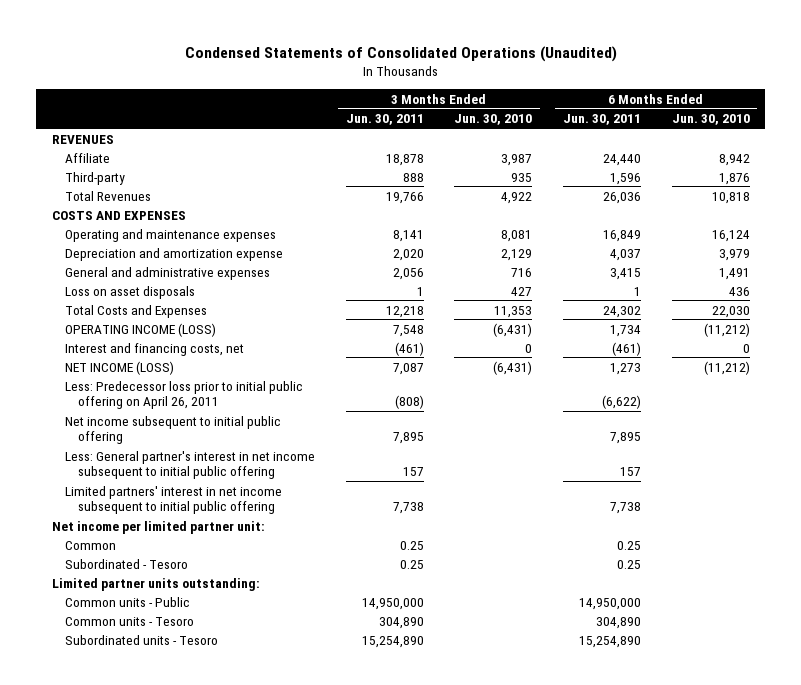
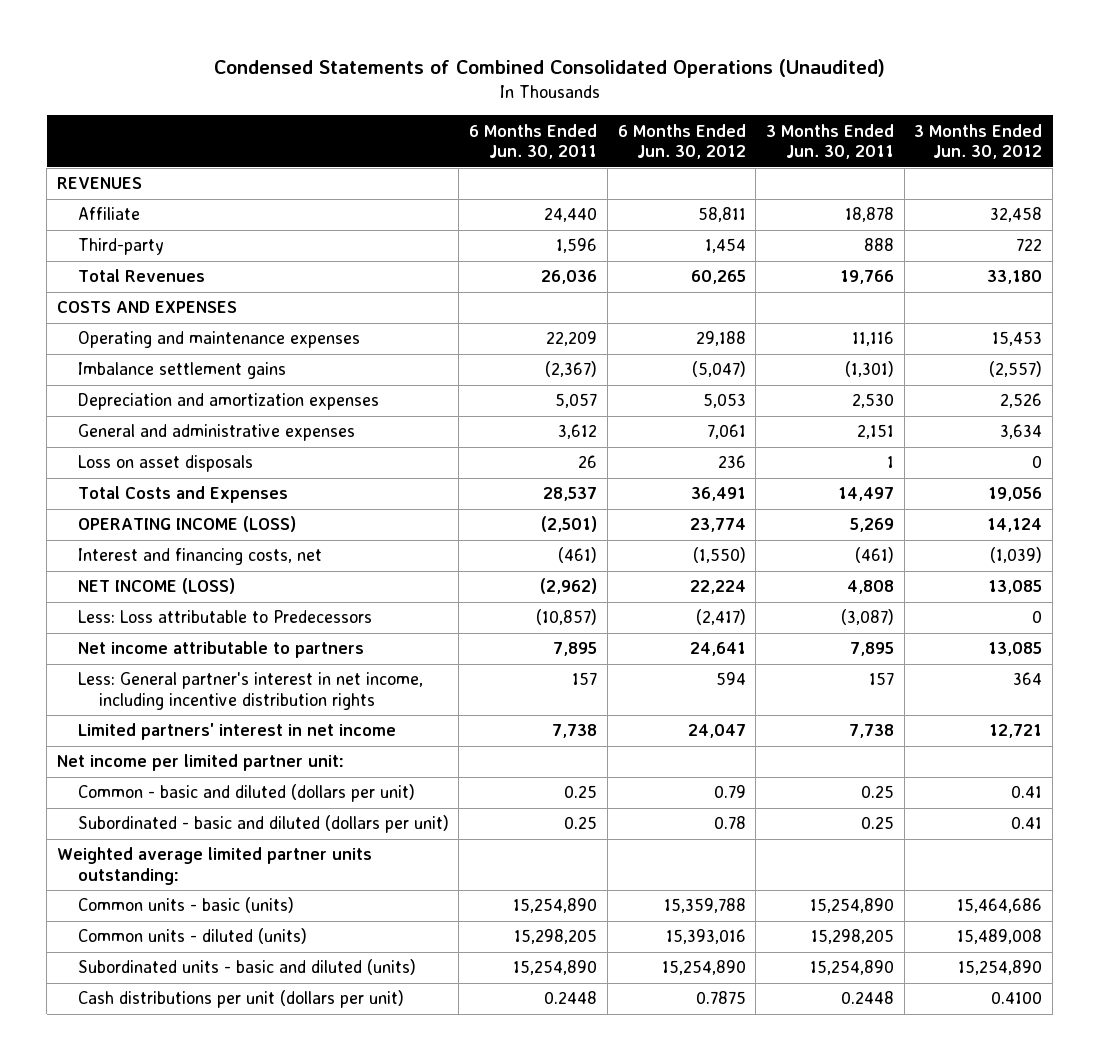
- Condensed Statements of Consolidated Operations (Unaudited)
+ Condensed Statements of Combined Consolidated Operations (Unaudited)
- | 3 Months Ended Jun. 30, 2011 | 3 Months Ended Jun. 30, 2010 | 6 Months Ended Jun. 30, 2011 | 6 Months Ended Jun. 30, 2010
+ | 6 Months Ended Jun. 30, 2011 | 6 Months Ended Jun. 30, 2012 | 3 Months Ended Jun. 30, 2011 | 3 Months Ended Jun. 30, 2012
- Operating and maintenance expenses | 8,141 | 8,081 | 16,849 | 16,124
- Depreciation and amortization expense | 2,020 | 2,129 | 4,037 | 3,979
- General and administrative expenses | 2,056 | 716 | 3,415 | 1,491
- Loss on asset disposals | 1 | 427 | 1 | 436
- Total Costs and Expenses | 12,218 | 11,353 | 24,302 | 22,030
- OPERATING INCOME (LOSS) | 7,548 | (6,431) | 1,734 | (11,212)
+ Operating and maintenance expenses | 22,209 | 29,188 | 11,116 | 15,453
+ Imbalance settlement gains | (2,367) | (5,047) | (1,301) | (2,557)
+ Depreciation and amortization expenses | 5,057 | 5,053 | 2,530 | 2,526
+ General and administrative expenses | 3,612 | 7,061 | 2,151 | 3,634
+ Loss on asset disposals | 26 | 236 | 1 | 0
+ Total Costs and Expenses | 28,537 | 36,491 | 14,497 | 19,056
+ OPERATING INCOME (LOSS) | (2,501) | 23,774 | 5,269 | 14,124
- NET INCOME (LOSS) | 7,087 | (6,431) | 1,273 | (11,212)
- Less: Predecessor loss prior to initial public offering on April 26, 2011 | (808) | | (6,622) |
- Net income subsequent to initial public offering | 7,895 | | 7,895 |
- Less: General partner's interest in net income subsequent to initial public offering | 157 | | 157 |
- Limited partners' interest in net income subsequent to initial public offering | 7,738 | | 7,738 |
+ NET INCOME (LOSS) | (2,962) | 22,224 | 4,808 | 13,085
+ Less: Loss attributable to Predecessors | (10,857) | (2,417) | (3,087) | 0
+ Net income attributable to partners | 7,895 | 24,641 | 7,895 | 13,085
+ Less: General partner's interest in net income, including incentive distribution rights | 157 | 594 | 157 | 364
+ Limited partners' interest in net income | 7,738 | 24,047 | 7,738 | 12,721
- Common | 0.25 | | 0.25 |
- Subordinated - Tesoro | 0.25 | | 0.25 |
- Limited partner units outstanding:
- Common units - Public | 14,950,000 | | 14,950,000 |
- Common units - Tesoro | 304,890 | | 304,890 |
- Subordinated units - Tesoro | 15,254,890 | | 15,254,890 |
+ Common - basic and diluted (dollars per unit) | 0.25 | 0.79 | 0.25 | 0.41
+ Subordinated - basic and diluted (dollars per unit) | 0.25 | 0.78 | 0.25 | 0.41
+ Weighted average limited partner units outstanding:
+ Common units - basic (units) | 15,254,890 | 15,359,788 | 15,254,890 | 15,464,686
+ Common units - diluted (units) | 15,298,205 | 15,393,016 | 15,298,205 | 15,489,008
+ Subordinated units - basic and diluted (units) | 15,254,890 | 15,254,890 | 15,254,890 | 15,254,890
+ Cash distributions per unit (dollars per unit) | 0.2448 | 0.7875 | 0.2448 | 0.4100

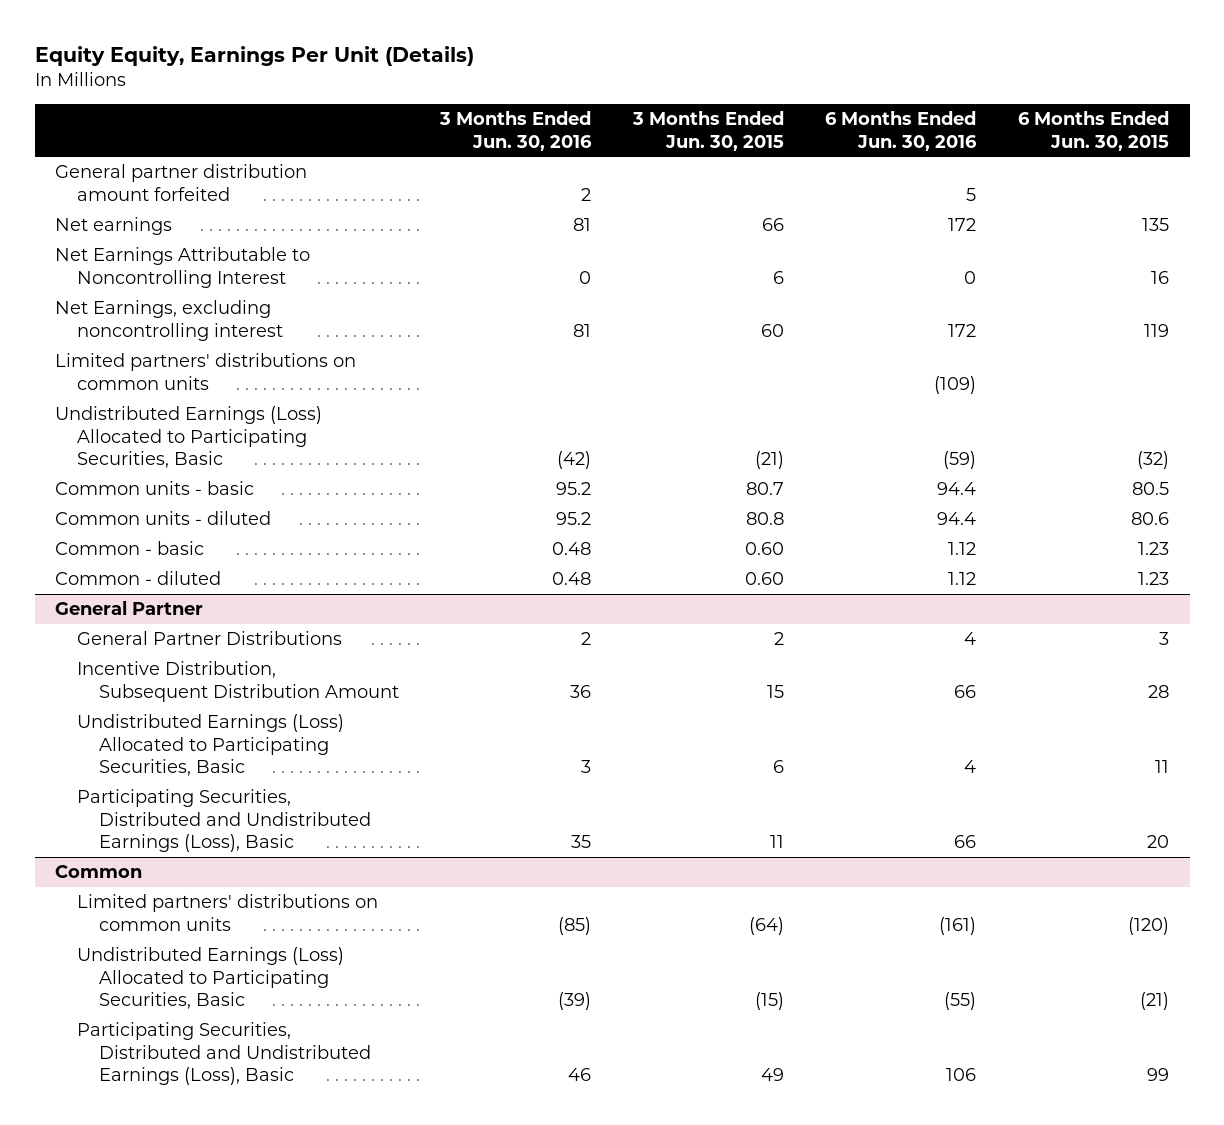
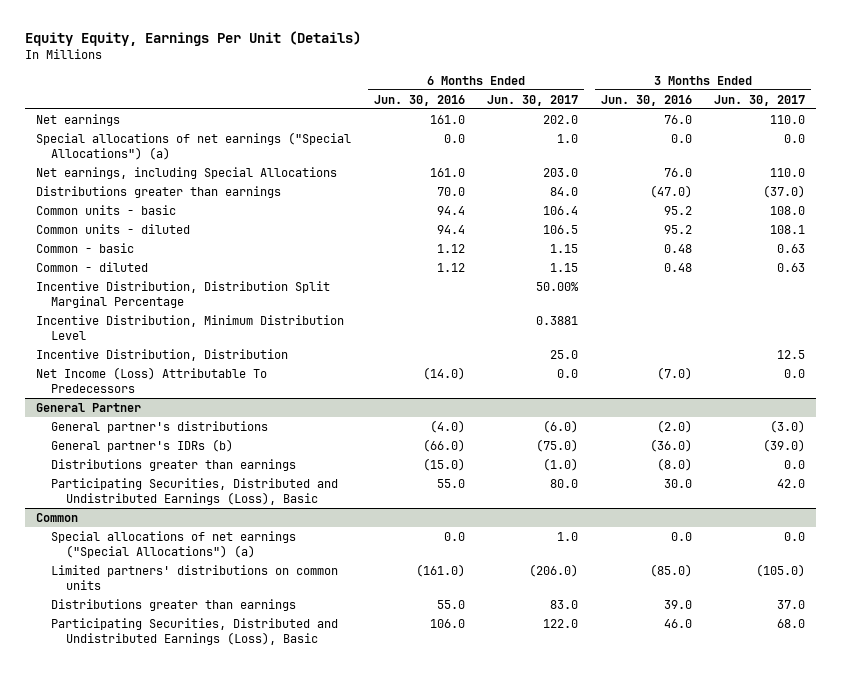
- | 3 Months Ended Jun. 30, 2016 | 3 Months Ended Jun. 30, 2015 | 6 Months Ended Jun. 30, 2016 | 6 Months Ended Jun. 30, 2015
+ | 6 Months Ended Jun. 30, 2016 | 6 Months Ended Jun. 30, 2017 | 3 Months Ended Jun. 30, 2016 | 3 Months Ended Jun. 30, 2017
- General partner distribution amount forfeited | 2 | | 5 |
- Net earnings | 81 | 66 | 172 | 135
- Net Earnings Attributable to Noncontrolling Interest | 0 | 6 | 0 | 16
- Net Earnings, excluding noncontrolling interest | 81 | 60 | 172 | 119
- Limited partners' distributions on common units | | | (109) |
- Undistributed Earnings (Loss) Allocated to Participating Securities, Basic | (42) | (21) | (59) | (32)
+ Net earnings | 161.0 | 202.0 | 76.0 | 110.0
+ Special allocations of net earnings ("Special Allocations") (a) | 0.0 | 1.0 | 0.0 | 0.0
+ Net earnings, including Special Allocations | 161.0 | 203.0 | 76.0 | 110.0
+ Distributions greater than earnings | 70.0 | 84.0 | (47.0) | (37.0)
+ Incentive Distribution, Distribution Split Marginal Percentage | | 50.00% | |
+ Incentive Distribution, Minimum Distribution Level | | 0.3881 | |
+ Incentive Distribution, Distribution | | 25.0 | | 12.5
+ Net Income (Loss) Attributable To Predecessors | (14.0) | 0.0 | (7.0) | 0.0
@ General Partner
- General Partner Distributions | 2 | 2 | 4 | 3
- Incentive Distribution, Subsequent Distribution Amount | 36 | 15 | 66 | 28
- Undistributed Earnings (Loss) Allocated to Participating Securities, Basic | 3 | 6 | 4 | 11
- Participating Securities, Distributed and Undistributed Earnings (Loss), Basic | 35 | 11 | 66 | 20
+ General partner's distributions | (4.0) | (6.0) | (2.0) | (3.0)
+ General partner's IDRs (b) | (66.0) | (75.0) | (36.0) | (39.0)
+ Distributions greater than earnings | (15.0) | (1.0) | (8.0) | 0.0
+ Participating Securities, Distributed and Undistributed Earnings (Loss), Basic | 55.0 | 80.0 | 30.0 | 42.0
@ Common
- Limited partners' distributions on common units | (85) | (64) | (161) | (120)
- Undistributed Earnings (Loss) Allocated to Participating Securities, Basic | (39) | (15) | (55) | (21)
- Participating Securities, Distributed and Undistributed Earnings (Loss), Basic | 46 | 49 | 106 | 99
+ Special allocations of net earnings ("Special Allocations") (a) | 0.0 | 1.0 | 0.0 | 0.0
+ Limited partners' distributions on common units | (161.0) | (206.0) | (85.0) | (105.0)
+ Distributions greater than earnings | 55.0 | 83.0 | 39.0 | 37.0
+ Participating Securities, Distributed and Undistributed Earnings (Loss), Basic | 106.0 | 122.0 | 46.0 | 68.0

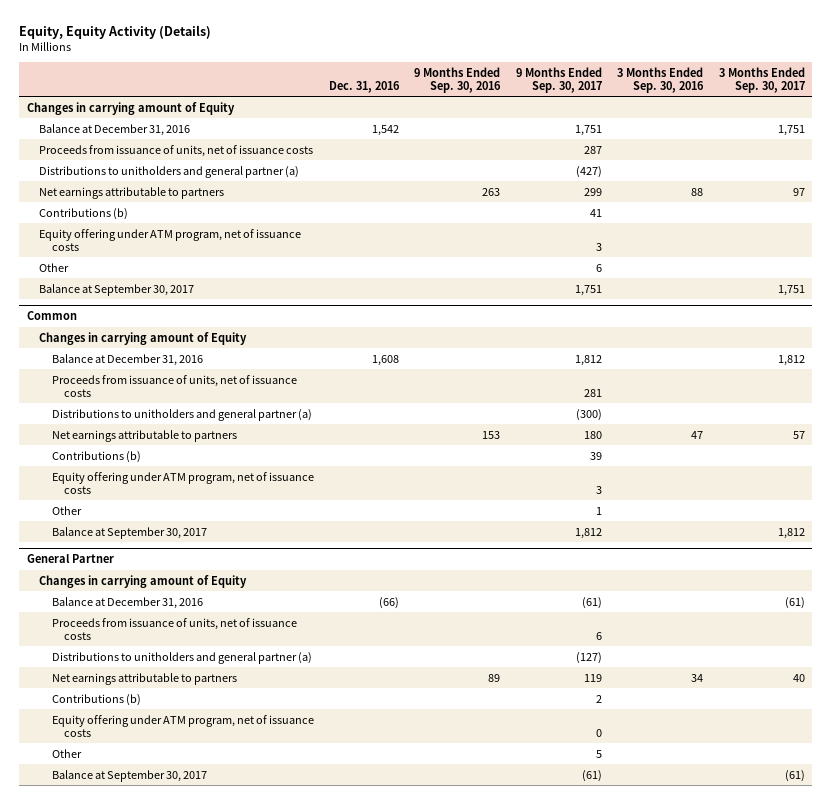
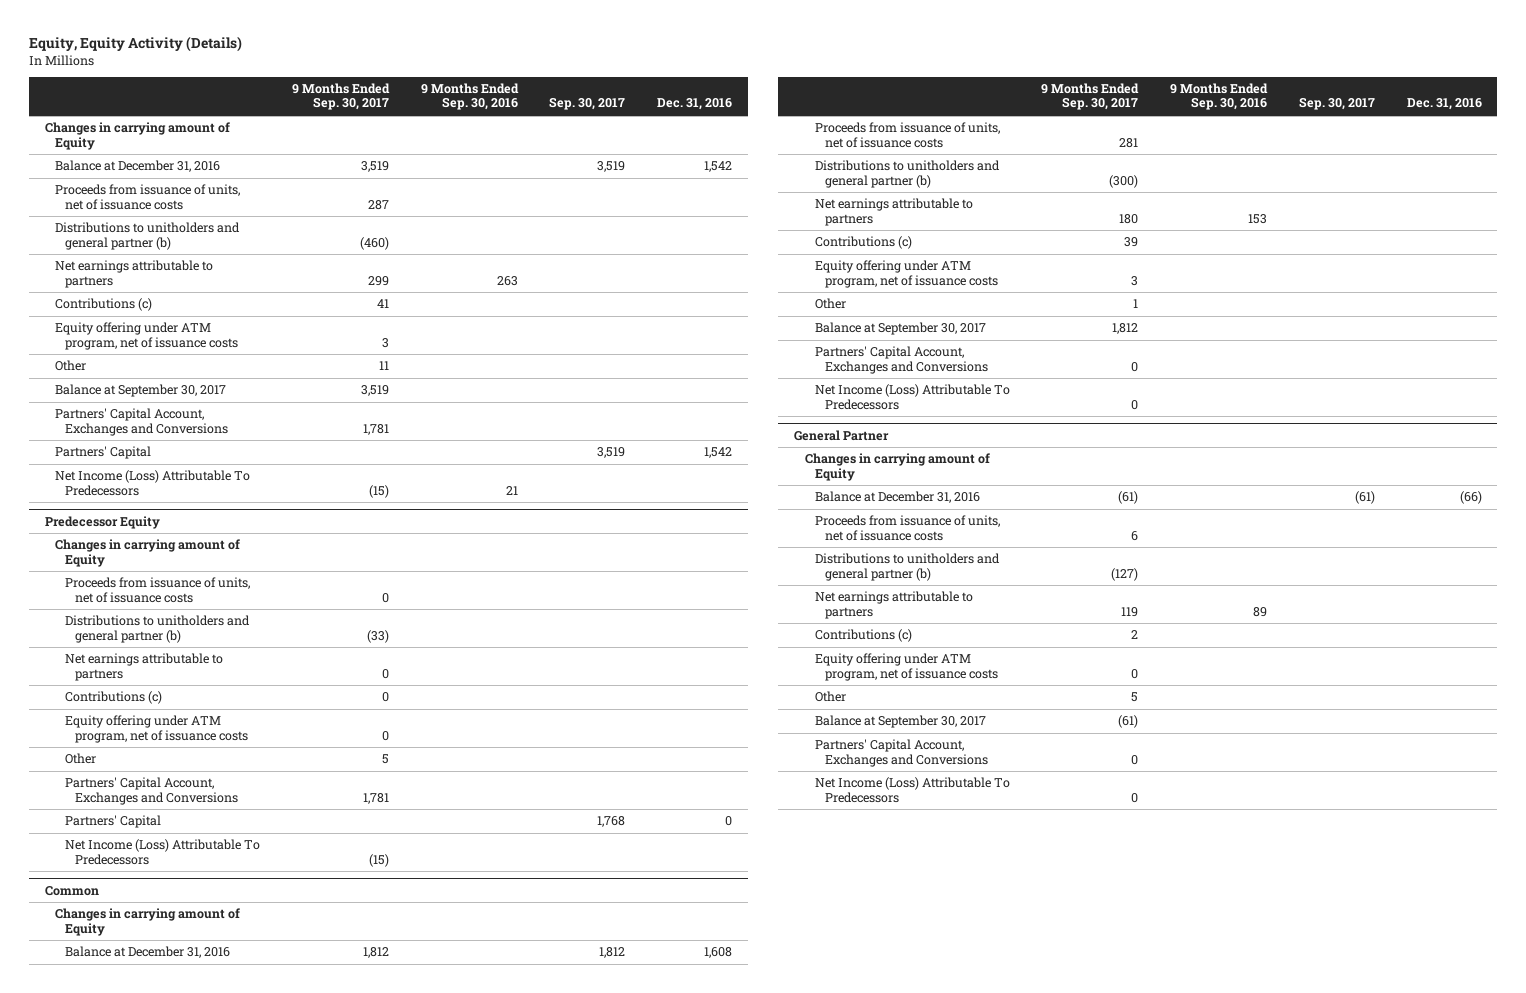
- | Dec. 31, 2016 | 9 Months Ended Sep. 30, 2016 | 9 Months Ended Sep. 30, 2017 | 3 Months Ended Sep. 30, 2016 | 3 Months Ended Sep. 30, 2017
+ | 9 Months Ended Sep. 30, 2017 | 9 Months Ended Sep. 30, 2016 | Sep. 30, 2017 | Dec. 31, 2016
- Balance at December 31, 2016 | 1,542 | | 1,751 | | 1,751
+ Balance at December 31, 2016 | 3,519 | | 3,519 | 1,542
- Distributions to unitholders and general partner (a) | | | (427) | |
+ Distributions to unitholders and general partner (b) | (460) | | |
- Contributions (b) | | | 41 | |
+ Contributions (c) | 41 | | |
- Other | | | 6 | |
- Balance at September 30, 2017 | | | 1,751 | | 1,751
+ Other | 11 | | |
+ Balance at September 30, 2017 | 3,519 | | |
+ Partners' Capital Account, Exchanges and Conversions | 1,781 | | |
+ Partners' Capital | | | 3,519 | 1,542
+ Net Income (Loss) Attributable To Predecessors | (15) | 21 | |
+ Predecessor Equity
+ Changes in carrying amount of Equity
+ Proceeds from issuance of units, net of issuance costs | 0 | | |
+ Distributions to unitholders and general partner (b) | (33) | | |
+ Net earnings attributable to partners | 0 | | |
+ Contributions (c) | 0 | | |
+ Equity offering under ATM program, net of issuance costs | 0 | | |
+ Other | 5 | | |
+ Partners' Capital Account, Exchanges and Conversions | 1,781 | | |
+ Partners' Capital | | | 1,768 | 0
+ Net Income (Loss) Attributable To Predecessors | (15) | | |
@ Common
- Distributions to unitholders and general partner (a) | | | (300) | |
+ Distributions to unitholders and general partner (b) | (300) | | |
- Contributions (b) | | | 39 | |
+ Contributions (c) | 39 | | |
+ Partners' Capital Account, Exchanges and Conversions | 0 | | |
+ Net Income (Loss) Attributable To Predecessors | 0 | | |
@ General Partner
- Distributions to unitholders and general partner (a) | | | (127) | |
+ Distributions to unitholders and general partner (b) | (127) | | |
- Contributions (b) | | | 2 | |
+ Contributions (c) | 2 | | |
+ Partners' Capital Account, Exchanges and Conversions | 0 | | |
+ Net Income (Loss) Attributable To Predecessors | 0 | | |

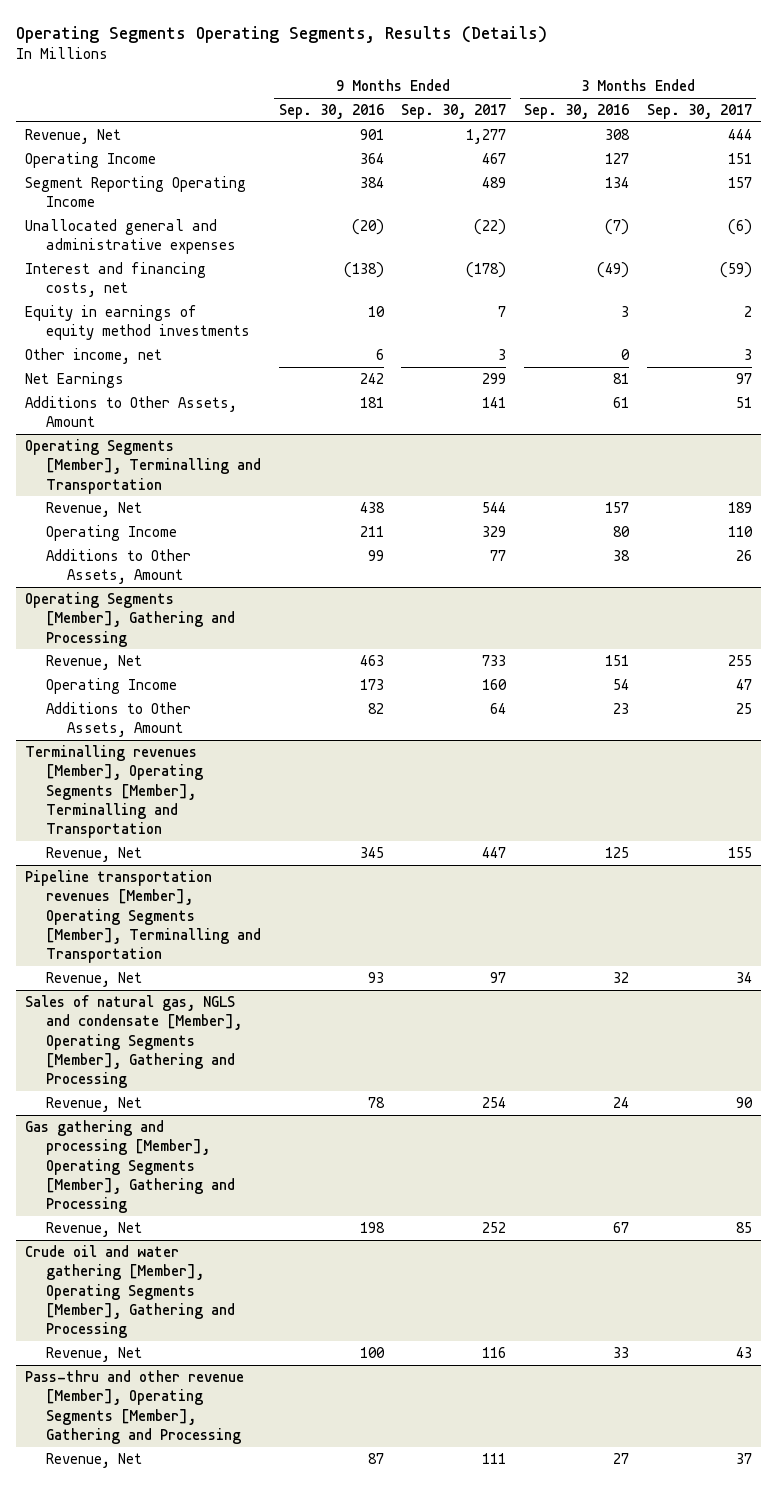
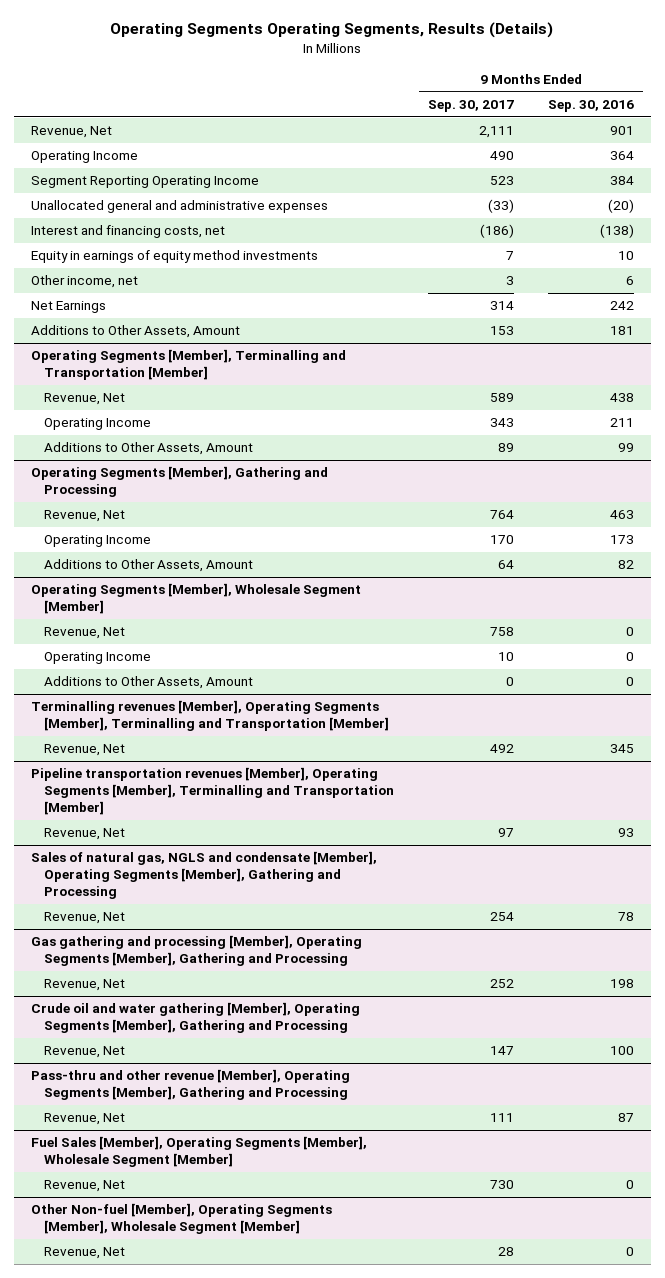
- | 9 Months Ended Sep. 30, 2016 | 9 Months Ended Sep. 30, 2017 | 3 Months Ended Sep. 30, 2016 | 3 Months Ended Sep. 30, 2017
+ | 9 Months Ended Sep. 30, 2017 | 9 Months Ended Sep. 30, 2016
- Revenue, Net | 901 | 1,277 | 308 | 444
- Operating Income | 364 | 467 | 127 | 151
- Segment Reporting Operating Income | 384 | 489 | 134 | 157
- Unallocated general and administrative expenses | (20) | (22) | (7) | (6)
- Interest and financing costs, net | (138) | (178) | (49) | (59)
+ Revenue, Net | 2,111 | 901
+ Operating Income | 490 | 364
+ Segment Reporting Operating Income | 523 | 384
+ Unallocated general and administrative expenses | (33) | (20)
+ Interest and financing costs, net | (186) | (138)
- Net Earnings | 242 | 299 | 81 | 97
- Additions to Other Assets, Amount | 181 | 141 | 61 | 51
- Operating Segments [Member], Terminalling and Transportation
- Revenue, Net | 438 | 544 | 157 | 189
- Operating Income | 211 | 329 | 80 | 110
- Additions to Other Assets, Amount | 99 | 77 | 38 | 26
+ Net Earnings | 314 | 242
+ Additions to Other Assets, Amount | 153 | 181
+ Operating Segments [Member], Terminalling and Transportation [Member]
+ Revenue, Net | 589 | 438
+ Operating Income | 343 | 211
+ Additions to Other Assets, Amount | 89 | 99
@ Operating Segments [Member], Gathering and Processing
- Revenue, Net | 463 | 733 | 151 | 255
- Operating Income | 173 | 160 | 54 | 47
+ Revenue, Net | 764 | 463
+ Operating Income | 170 | 173
- Terminalling revenues [Member], Operating Segments [Member], Terminalling and Transportation
- Revenue, Net | 345 | 447 | 125 | 155
- Pipeline transportation revenues [Member], Operating Segments [Member], Terminalling and Transportation
+ Operating Segments [Member], Wholesale Segment [Member]
+ Revenue, Net | 758 | 0
+ Operating Income | 10 | 0
+ Additions to Other Assets, Amount | 0 | 0
+ Terminalling revenues [Member], Operating Segments [Member], Terminalling and Transportation [Member]
+ Revenue, Net | 492 | 345
+ Pipeline transportation revenues [Member], Operating Segments [Member], Terminalling and Transportation [Member]
@ Crude oil and water gathering [Member], Operating Segments [Member], Gathering and Processing
- Revenue, Net | 100 | 116 | 33 | 43
+ Revenue, Net | 147 | 100
+ Fuel Sales [Member], Operating Segments [Member], Wholesale Segment [Member]
+ Revenue, Net | 730 | 0
+ Other Non-fuel [Member], Operating Segments [Member], Wholesale Segment [Member]
+ Revenue, Net | 28 | 0

